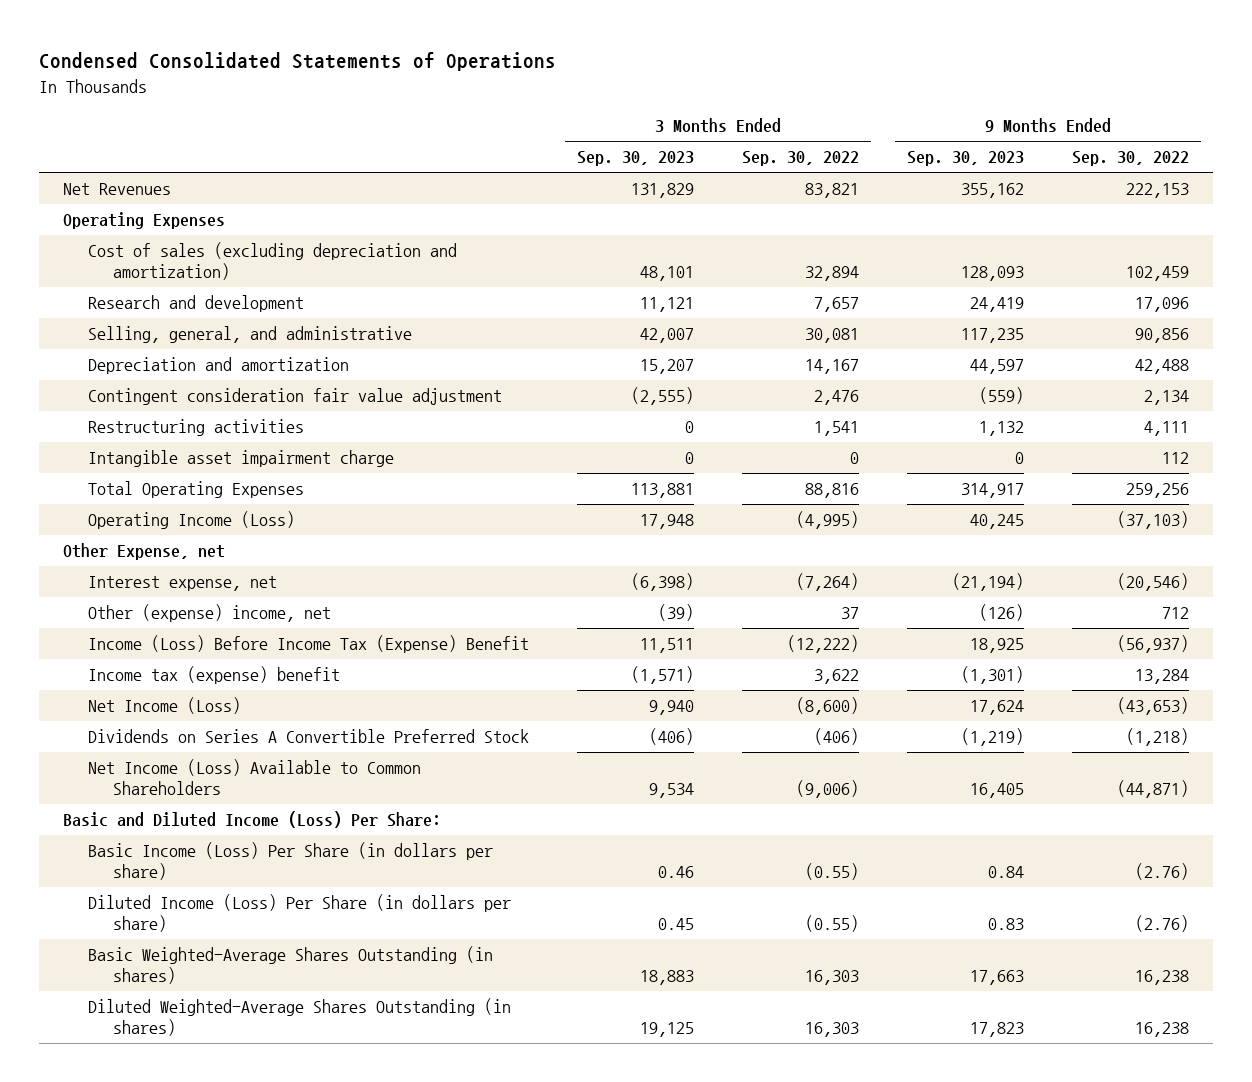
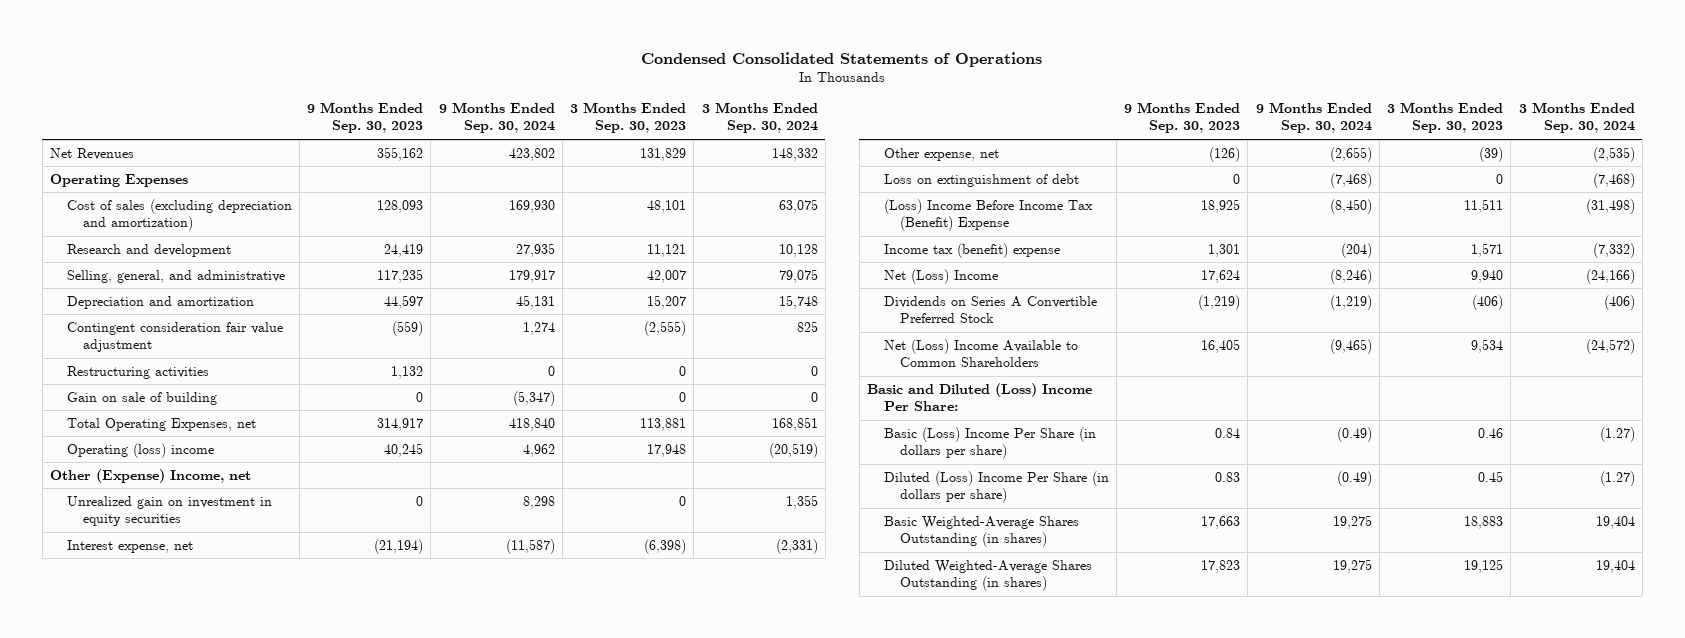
- | 3 Months Ended Sep. 30, 2023 | 3 Months Ended Sep. 30, 2022 | 9 Months Ended Sep. 30, 2023 | 9 Months Ended Sep. 30, 2022
+ | 9 Months Ended Sep. 30, 2023 | 9 Months Ended Sep. 30, 2024 | 3 Months Ended Sep. 30, 2023 | 3 Months Ended Sep. 30, 2024
- Intangible asset impairment charge | 0 | 0 | 0 | 112
- Total Operating Expenses | 113,881 | 88,816 | 314,917 | 259,256
- Operating Income (Loss) | 17,948 | (4,995) | 40,245 | (37,103)
- Other Expense, net
+ Gain on sale of building | 0 | (5,347) | 0 | 0
+ Total Operating Expenses, net | 314,917 | 418,840 | 113,881 | 168,851
+ Operating (loss) income | 40,245 | 4,962 | 17,948 | (20,519)
+ Other (Expense) Income, net
+ Unrealized gain on investment in equity securities | 0 | 8,298 | 0 | 1,355
- Other (expense) income, net | (39) | 37 | (126) | 712
- Income (Loss) Before Income Tax (Expense) Benefit | 11,511 | (12,222) | 18,925 | (56,937)
- Income tax (expense) benefit | (1,571) | 3,622 | (1,301) | 13,284
- Net Income (Loss) | 9,940 | (8,600) | 17,624 | (43,653)
+ Other expense, net | (126) | (2,655) | (39) | (2,535)
+ Loss on extinguishment of debt | 0 | (7,468) | 0 | (7,468)
+ (Loss) Income Before Income Tax (Benefit) Expense | 18,925 | (8,450) | 11,511 | (31,498)
+ Income tax (benefit) expense | 1,301 | (204) | 1,571 | (7,332)
+ Net (Loss) Income | 17,624 | (8,246) | 9,940 | (24,166)
- Net Income (Loss) Available to Common Shareholders | 9,534 | (9,006) | 16,405 | (44,871)
- Basic and Diluted Income (Loss) Per Share:
- Basic Income (Loss) Per Share (in dollars per share) | 0.46 | (0.55) | 0.84 | (2.76)
- Diluted Income (Loss) Per Share (in dollars per share) | 0.45 | (0.55) | 0.83 | (2.76)
+ Net (Loss) Income Available to Common Shareholders | 16,405 | (9,465) | 9,534 | (24,572)
+ Basic and Diluted (Loss) Income Per Share:
+ Basic (Loss) Income Per Share (in dollars per share) | 0.84 | (0.49) | 0.46 | (1.27)
+ Diluted (Loss) Income Per Share (in dollars per share) | 0.83 | (0.49) | 0.45 | (1.27)

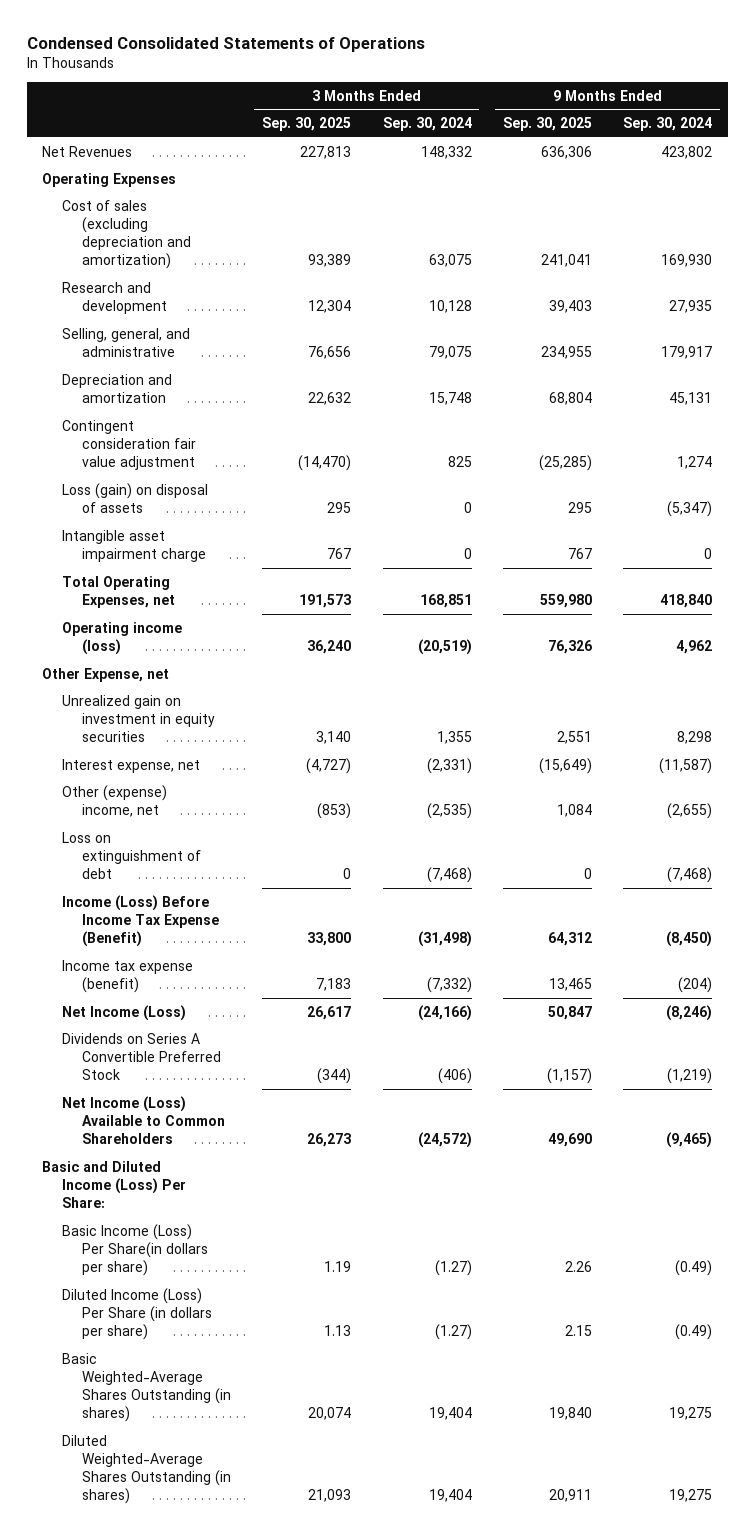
- | 9 Months Ended Sep. 30, 2023 | 9 Months Ended Sep. 30, 2024 | 3 Months Ended Sep. 30, 2023 | 3 Months Ended Sep. 30, 2024
+ | 3 Months Ended Sep. 30, 2025 | 3 Months Ended Sep. 30, 2024 | 9 Months Ended Sep. 30, 2025 | 9 Months Ended Sep. 30, 2024
- Restructuring activities | 1,132 | 0 | 0 | 0
- Gain on sale of building | 0 | (5,347) | 0 | 0
+ Loss (gain) on disposal of assets | 295 | 0 | 295 | (5,347)
+ Intangible asset impairment charge | 767 | 0 | 767 | 0
- Operating (loss) income | 40,245 | 4,962 | 17,948 | (20,519)
- Other (Expense) Income, net
+ Operating income (loss) | 36,240 | (20,519) | 76,326 | 4,962
+ Other Expense, net
- Other expense, net | (126) | (2,655) | (39) | (2,535)
+ Other (expense) income, net | (853) | (2,535) | 1,084 | (2,655)
- (Loss) Income Before Income Tax (Benefit) Expense | 18,925 | (8,450) | 11,511 | (31,498)
- Income tax (benefit) expense | 1,301 | (204) | 1,571 | (7,332)
- Net (Loss) Income | 17,624 | (8,246) | 9,940 | (24,166)
+ Income (Loss) Before Income Tax Expense (Benefit) | 33,800 | (31,498) | 64,312 | (8,450)
+ Income tax expense (benefit) | 7,183 | (7,332) | 13,465 | (204)
+ Net Income (Loss) | 26,617 | (24,166) | 50,847 | (8,246)
- Net (Loss) Income Available to Common Shareholders | 16,405 | (9,465) | 9,534 | (24,572)
- Basic and Diluted (Loss) Income Per Share:
- Basic (Loss) Income Per Share (in dollars per share) | 0.84 | (0.49) | 0.46 | (1.27)
- Diluted (Loss) Income Per Share (in dollars per share) | 0.83 | (0.49) | 0.45 | (1.27)
+ Net Income (Loss) Available to Common Shareholders | 26,273 | (24,572) | 49,690 | (9,465)
+ Basic and Diluted Income (Loss) Per Share:
+ Basic Income (Loss) Per Share(in dollars per share) | 1.19 | (1.27) | 2.26 | (0.49)
+ Diluted Income (Loss) Per Share (in dollars per share) | 1.13 | (1.27) | 2.15 | (0.49)

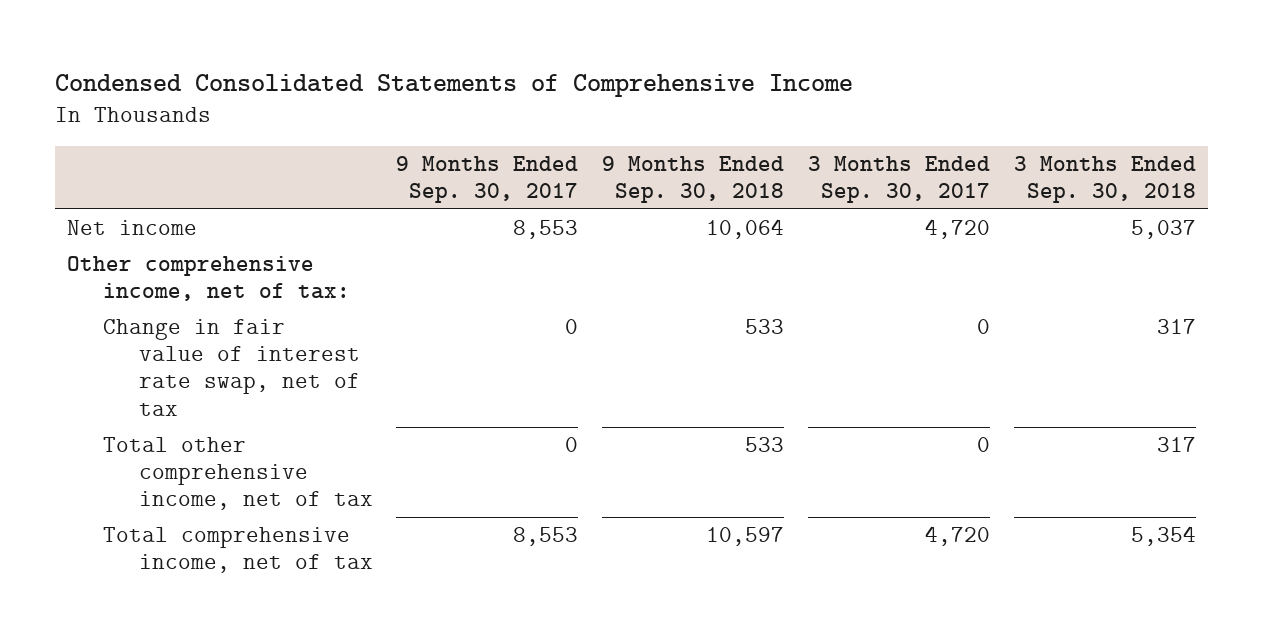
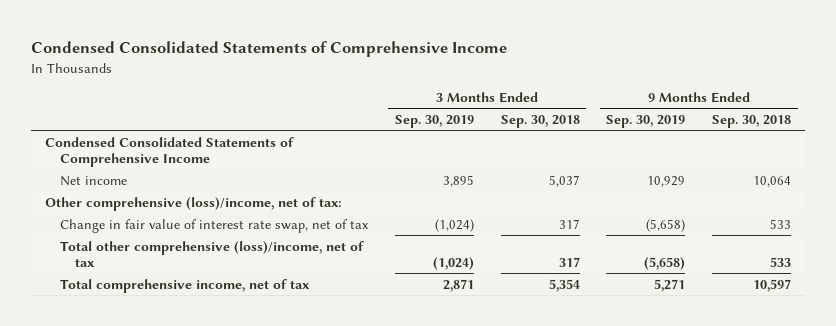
- | 9 Months Ended Sep. 30, 2017 | 9 Months Ended Sep. 30, 2018 | 3 Months Ended Sep. 30, 2017 | 3 Months Ended Sep. 30, 2018
+ | 3 Months Ended Sep. 30, 2019 | 3 Months Ended Sep. 30, 2018 | 9 Months Ended Sep. 30, 2019 | 9 Months Ended Sep. 30, 2018
+ Condensed Consolidated Statements of Comprehensive Income
- Other comprehensive income, net of tax:
+ Other comprehensive (loss)/income, net of tax:
- Total other comprehensive income, net of tax | 0 | 533 | 0 | 317
+ Total other comprehensive (loss)/income, net of tax | (1,024) | 317 | (5,658) | 533

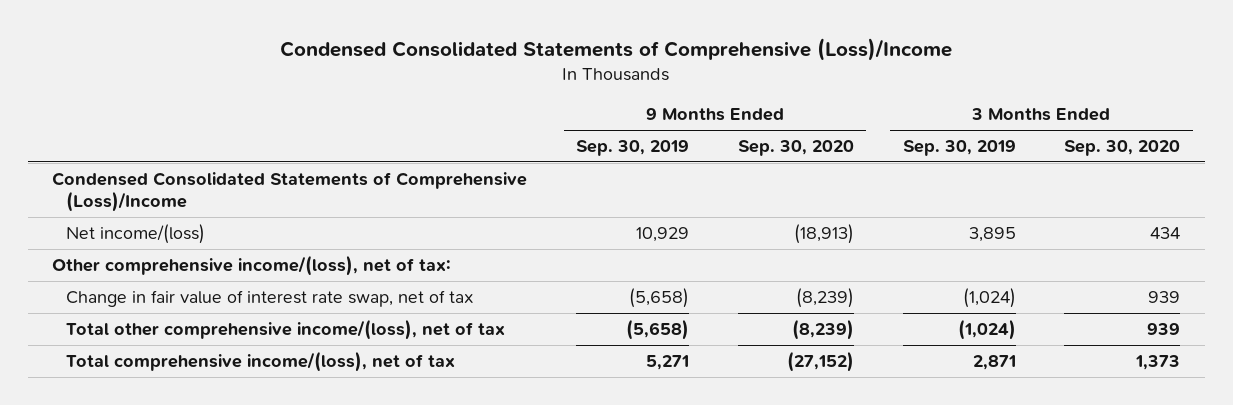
- Condensed Consolidated Statements of Comprehensive Income
+ Condensed Consolidated Statements of Comprehensive (Loss)/Income
- | 3 Months Ended Sep. 30, 2019 | 3 Months Ended Sep. 30, 2018 | 9 Months Ended Sep. 30, 2019 | 9 Months Ended Sep. 30, 2018
+ | 9 Months Ended Sep. 30, 2019 | 9 Months Ended Sep. 30, 2020 | 3 Months Ended Sep. 30, 2019 | 3 Months Ended Sep. 30, 2020
- Condensed Consolidated Statements of Comprehensive Income
- Net income | 3,895 | 5,037 | 10,929 | 10,064
- Other comprehensive (loss)/income, net of tax:
+ Condensed Consolidated Statements of Comprehensive (Loss)/Income
+ Net income/(loss) | 10,929 | (18,913) | 3,895 | 434
+ Other comprehensive income/(loss), net of tax:
- Total other comprehensive (loss)/income, net of tax | (1,024) | 317 | (5,658) | 533
- Total comprehensive income, net of tax | 2,871 | 5,354 | 5,271 | 10,597
+ Total other comprehensive income/(loss), net of tax | (5,658) | (8,239) | (1,024) | 939
+ Total comprehensive income/(loss), net of tax | 5,271 | (27,152) | 2,871 | 1,373

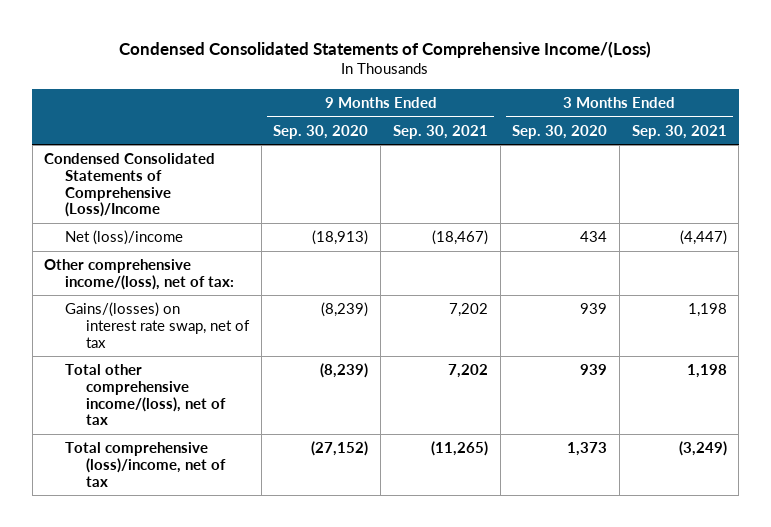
- Condensed Consolidated Statements of Comprehensive (Loss)/Income
+ Condensed Consolidated Statements of Comprehensive Income/(Loss)
- | 9 Months Ended Sep. 30, 2019 | 9 Months Ended Sep. 30, 2020 | 3 Months Ended Sep. 30, 2019 | 3 Months Ended Sep. 30, 2020
+ | 9 Months Ended Sep. 30, 2020 | 9 Months Ended Sep. 30, 2021 | 3 Months Ended Sep. 30, 2020 | 3 Months Ended Sep. 30, 2021
- Net income/(loss) | 10,929 | (18,913) | 3,895 | 434
+ Net (loss)/income | (18,913) | (18,467) | 434 | (4,447)
- Change in fair value of interest rate swap, net of tax | (5,658) | (8,239) | (1,024) | 939
+ Gains/(losses) on interest rate swap, net of tax | (8,239) | 7,202 | 939 | 1,198
- Total comprehensive income/(loss), net of tax | 5,271 | (27,152) | 2,871 | 1,373
+ Total comprehensive (loss)/income, net of tax | (27,152) | (11,265) | 1,373 | (3,249)

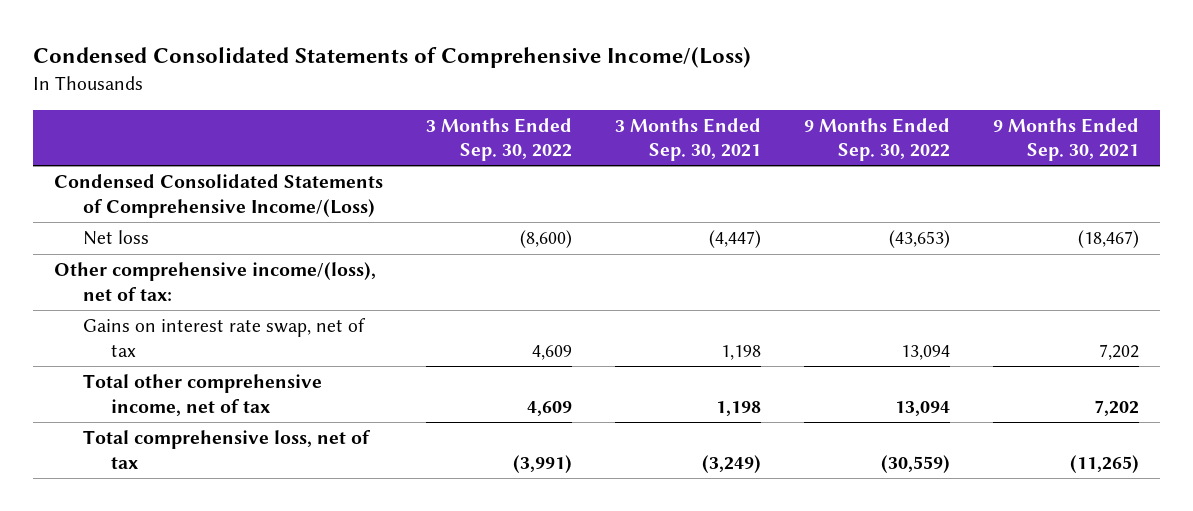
- | 9 Months Ended Sep. 30, 2020 | 9 Months Ended Sep. 30, 2021 | 3 Months Ended Sep. 30, 2020 | 3 Months Ended Sep. 30, 2021
+ | 3 Months Ended Sep. 30, 2022 | 3 Months Ended Sep. 30, 2021 | 9 Months Ended Sep. 30, 2022 | 9 Months Ended Sep. 30, 2021
- Condensed Consolidated Statements of Comprehensive (Loss)/Income
- Net (loss)/income | (18,913) | (18,467) | 434 | (4,447)
+ Condensed Consolidated Statements of Comprehensive Income/(Loss)
+ Net loss | (8,600) | (4,447) | (43,653) | (18,467)
- Gains/(losses) on interest rate swap, net of tax | (8,239) | 7,202 | 939 | 1,198
- Total other comprehensive income/(loss), net of tax | (8,239) | 7,202 | 939 | 1,198
- Total comprehensive (loss)/income, net of tax | (27,152) | (11,265) | 1,373 | (3,249)
+ Gains on interest rate swap, net of tax | 4,609 | 1,198 | 13,094 | 7,202
+ Total other comprehensive income, net of tax | 4,609 | 1,198 | 13,094 | 7,202
+ Total comprehensive loss, net of tax | (3,991) | (3,249) | (30,559) | (11,265)

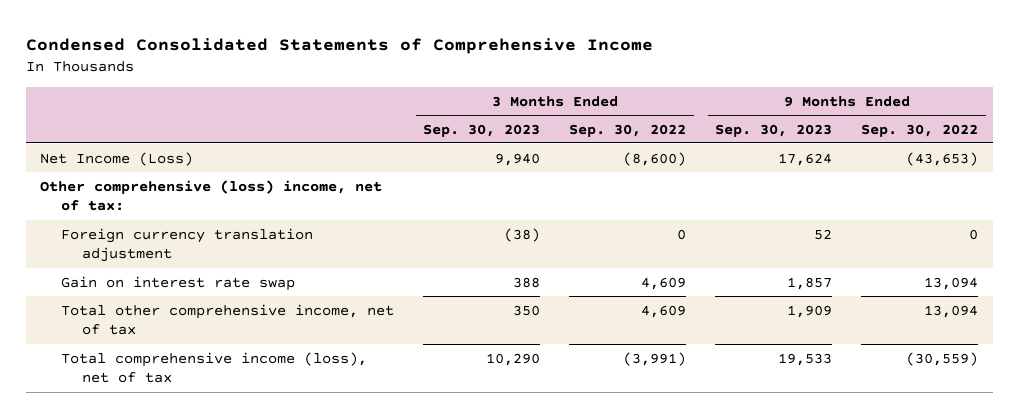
- Condensed Consolidated Statements of Comprehensive Income/(Loss)
+ Condensed Consolidated Statements of Comprehensive Income
- | 3 Months Ended Sep. 30, 2022 | 3 Months Ended Sep. 30, 2021 | 9 Months Ended Sep. 30, 2022 | 9 Months Ended Sep. 30, 2021
+ | 3 Months Ended Sep. 30, 2023 | 3 Months Ended Sep. 30, 2022 | 9 Months Ended Sep. 30, 2023 | 9 Months Ended Sep. 30, 2022
- Condensed Consolidated Statements of Comprehensive Income/(Loss)
- Net loss | (8,600) | (4,447) | (43,653) | (18,467)
- Other comprehensive income/(loss), net of tax:
- Gains on interest rate swap, net of tax | 4,609 | 1,198 | 13,094 | 7,202
+ Net Income (Loss) | 9,940 | (8,600) | 17,624 | (43,653)
+ Other comprehensive (loss) income, net of tax:
+ Foreign currency translation adjustment | (38) | 0 | 52 | 0
+ Gain on interest rate swap | 388 | 4,609 | 1,857 | 13,094
- Total comprehensive loss, net of tax | (3,991) | (3,249) | (30,559) | (11,265)
+ Total comprehensive income (loss), net of tax | 10,290 | (3,991) | 19,533 | (30,559)

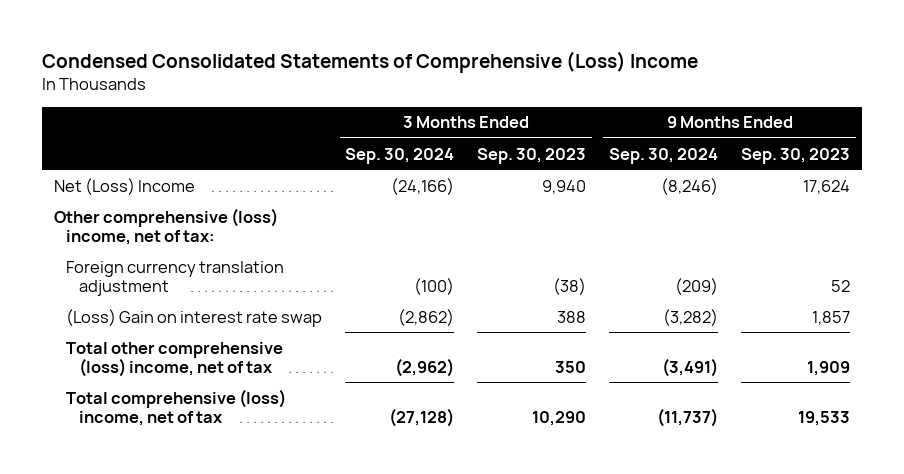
- Condensed Consolidated Statements of Comprehensive Income
+ Condensed Consolidated Statements of Comprehensive (Loss) Income
- | 3 Months Ended Sep. 30, 2023 | 3 Months Ended Sep. 30, 2022 | 9 Months Ended Sep. 30, 2023 | 9 Months Ended Sep. 30, 2022
+ | 3 Months Ended Sep. 30, 2024 | 3 Months Ended Sep. 30, 2023 | 9 Months Ended Sep. 30, 2024 | 9 Months Ended Sep. 30, 2023
- Net Income (Loss) | 9,940 | (8,600) | 17,624 | (43,653)
+ Net (Loss) Income | (24,166) | 9,940 | (8,246) | 17,624
- Gain on interest rate swap | 388 | 4,609 | 1,857 | 13,094
- Total other comprehensive income, net of tax | 350 | 4,609 | 1,909 | 13,094
- Total comprehensive income (loss), net of tax | 10,290 | (3,991) | 19,533 | (30,559)
+ (Loss) Gain on interest rate swap | (2,862) | 388 | (3,282) | 1,857
+ Total other comprehensive (loss) income, net of tax | (2,962) | 350 | (3,491) | 1,909
+ Total comprehensive (loss) income, net of tax | (27,128) | 10,290 | (11,737) | 19,533

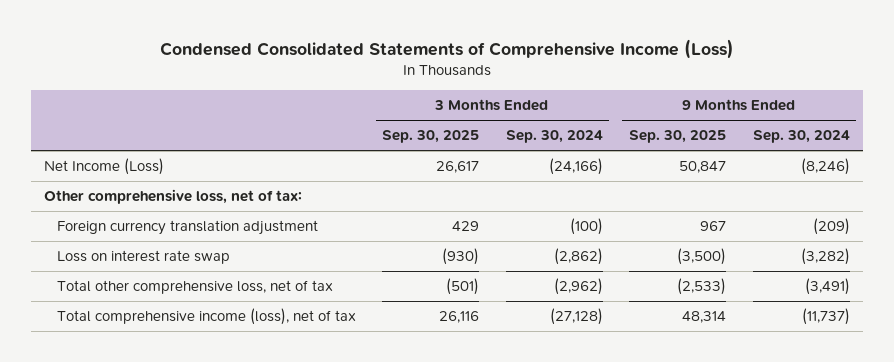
- Condensed Consolidated Statements of Comprehensive (Loss) Income
+ Condensed Consolidated Statements of Comprehensive Income (Loss)
- | 3 Months Ended Sep. 30, 2024 | 3 Months Ended Sep. 30, 2023 | 9 Months Ended Sep. 30, 2024 | 9 Months Ended Sep. 30, 2023
+ | 3 Months Ended Sep. 30, 2025 | 3 Months Ended Sep. 30, 2024 | 9 Months Ended Sep. 30, 2025 | 9 Months Ended Sep. 30, 2024
- Net (Loss) Income | (24,166) | 9,940 | (8,246) | 17,624
- Other comprehensive (loss) income, net of tax:
+ Net Income (Loss) | 26,617 | (24,166) | 50,847 | (8,246)
+ Other comprehensive loss, net of tax:
- (Loss) Gain on interest rate swap | (2,862) | 388 | (3,282) | 1,857
- Total other comprehensive (loss) income, net of tax | (2,962) | 350 | (3,491) | 1,909
- Total comprehensive (loss) income, net of tax | (27,128) | 10,290 | (11,737) | 19,533
+ Loss on interest rate swap | (930) | (2,862) | (3,500) | (3,282)
+ Total other comprehensive loss, net of tax | (501) | (2,962) | (2,533) | (3,491)
+ Total comprehensive income (loss), net of tax | 26,116 | (27,128) | 48,314 | (11,737)

